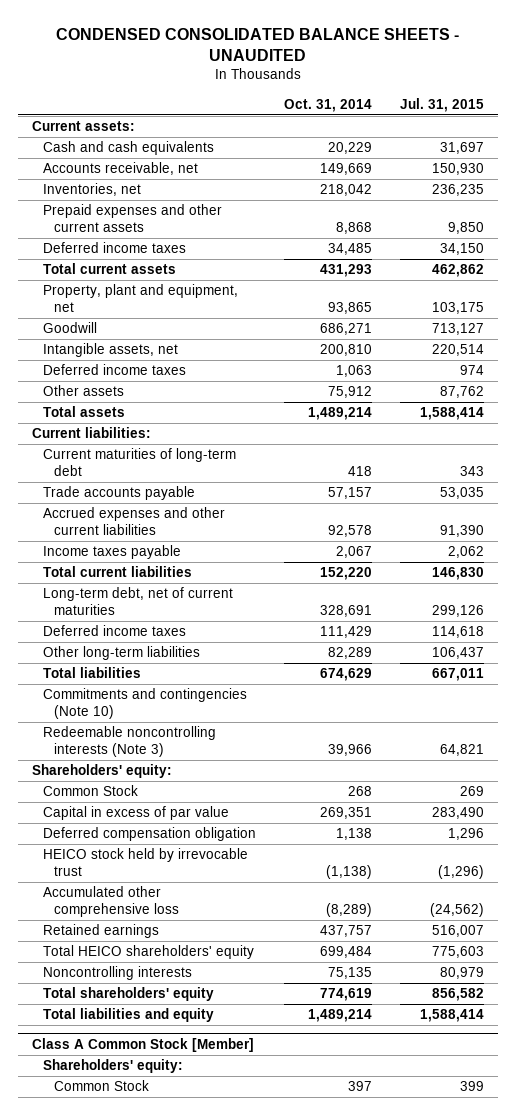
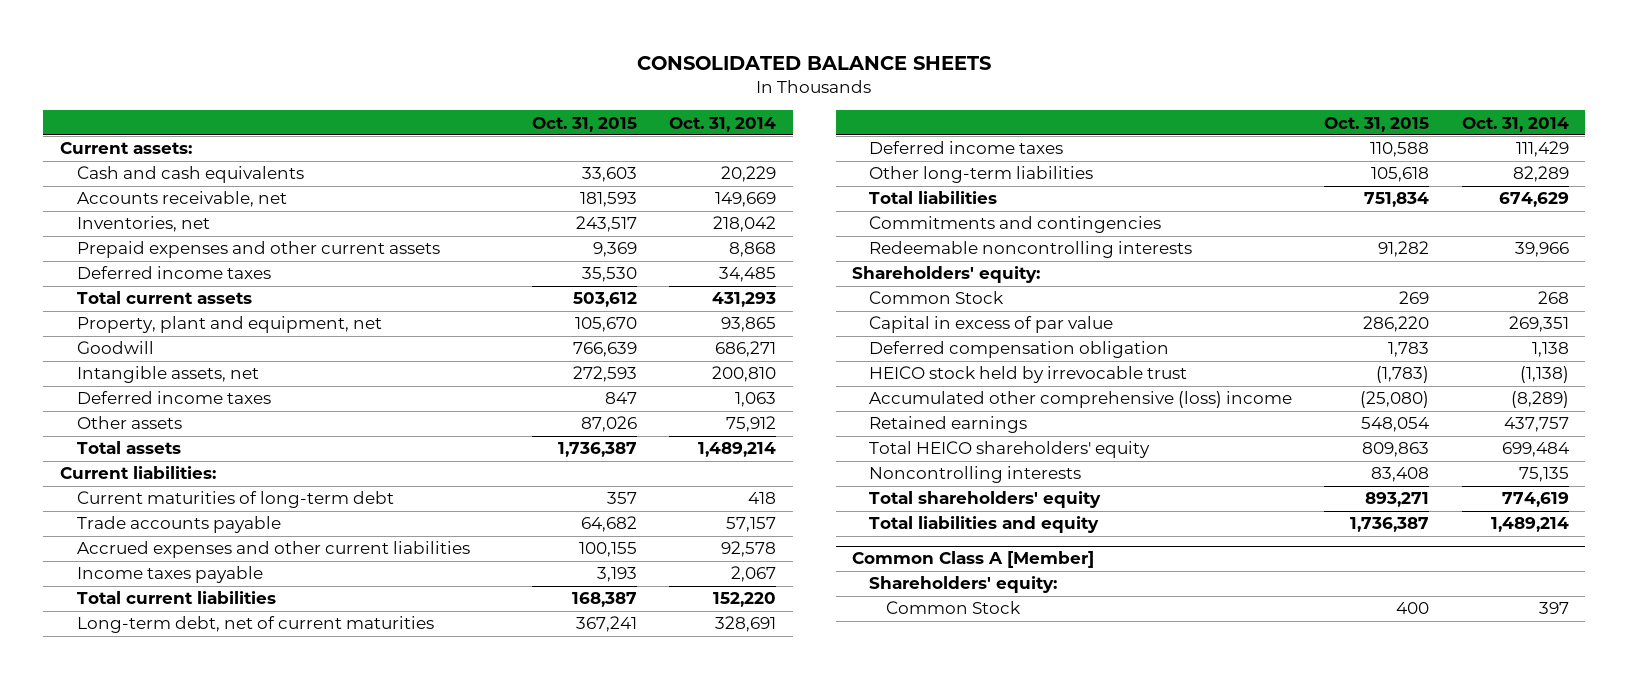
- CONDENSED CONSOLIDATED BALANCE SHEETS - UNAUDITED
+ CONSOLIDATED BALANCE SHEETS
- | Oct. 31, 2014 | Jul. 31, 2015
+ | Oct. 31, 2015 | Oct. 31, 2014
- Commitments and contingencies (Note 10)
- Redeemable noncontrolling interests (Note 3) | 39,966 | 64,821
+ Commitments and contingencies
+ Redeemable noncontrolling interests | 91,282 | 39,966
- Accumulated other comprehensive loss | (8,289) | (24,562)
+ Accumulated other comprehensive (loss) income | (25,080) | (8,289)
- Class A Common Stock [Member]
+ Common Class A [Member]

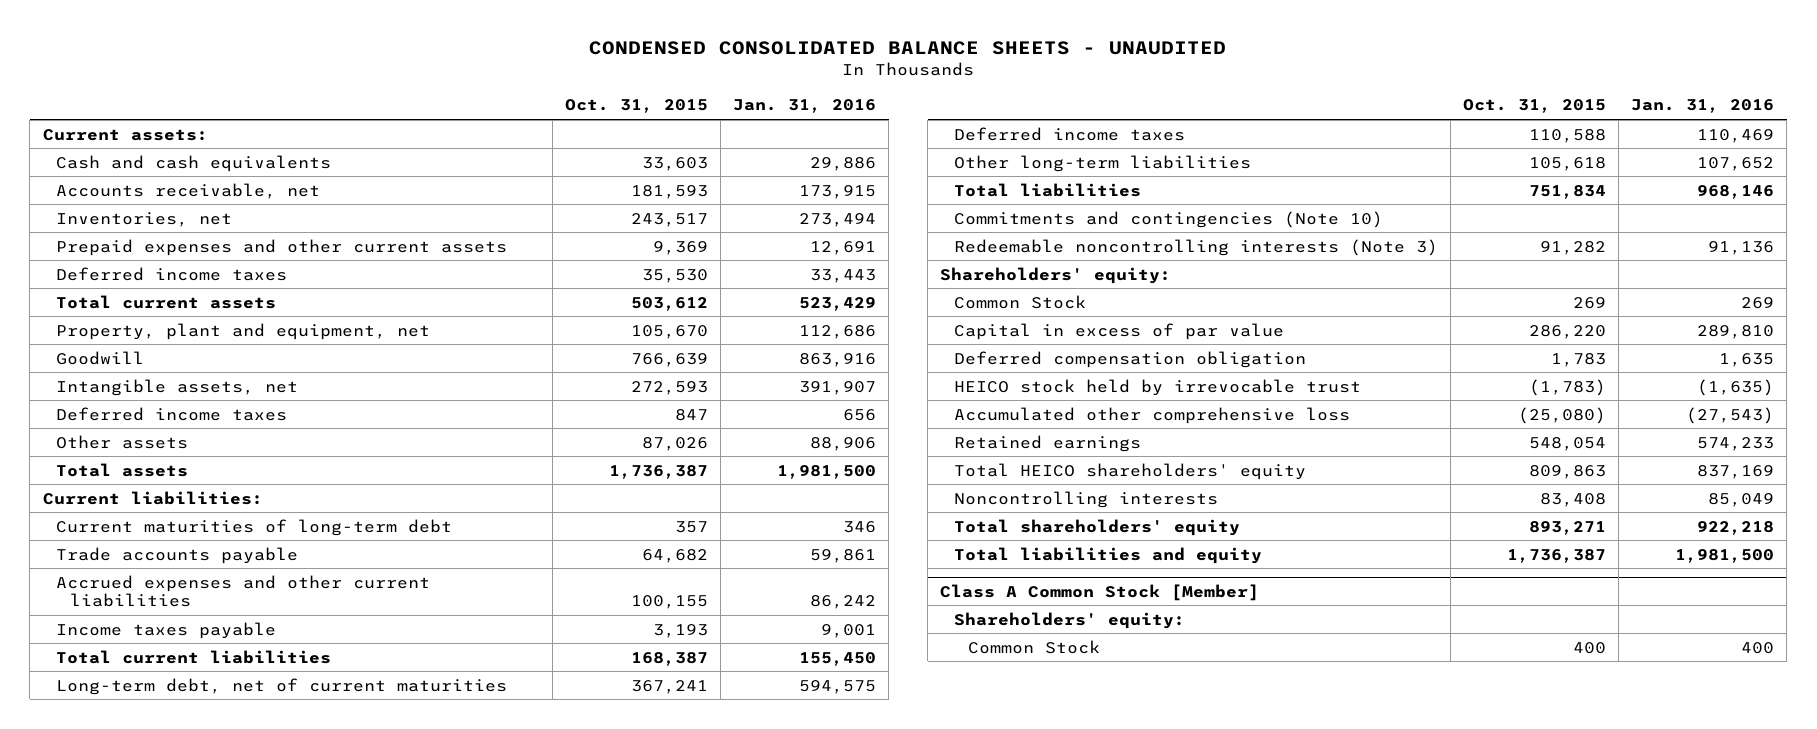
- CONSOLIDATED BALANCE SHEETS
+ CONDENSED CONSOLIDATED BALANCE SHEETS - UNAUDITED
- | Oct. 31, 2015 | Oct. 31, 2014
+ | Oct. 31, 2015 | Jan. 31, 2016
- Commitments and contingencies
- Redeemable noncontrolling interests | 91,282 | 39,966
+ Commitments and contingencies (Note 10)
+ Redeemable noncontrolling interests (Note 3) | 91,282 | 91,136
- Accumulated other comprehensive (loss) income | (25,080) | (8,289)
+ Accumulated other comprehensive loss | (25,080) | (27,543)
- Common Class A [Member]
+ Class A Common Stock [Member]

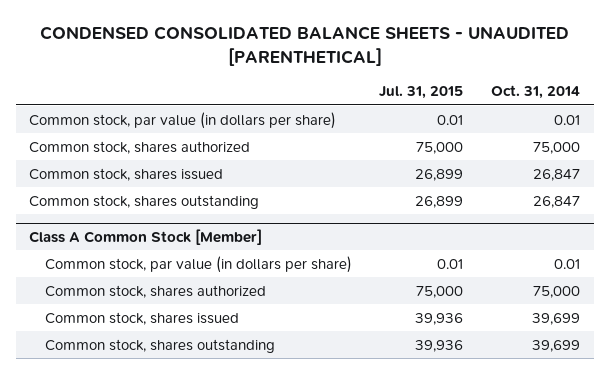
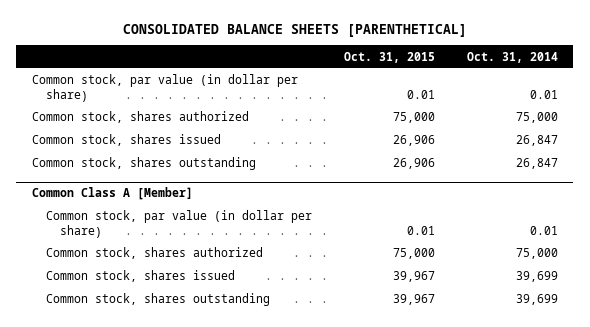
- CONDENSED CONSOLIDATED BALANCE SHEETS - UNAUDITED [PARENTHETICAL]
+ CONSOLIDATED BALANCE SHEETS [PARENTHETICAL]
- | Jul. 31, 2015 | Oct. 31, 2014
+ | Oct. 31, 2015 | Oct. 31, 2014
- Common stock, par value (in dollars per share) | 0.01 | 0.01
+ Common stock, par value (in dollar per share) | 0.01 | 0.01
- Class A Common Stock [Member]
- Common stock, par value (in dollars per share) | 0.01 | 0.01
+ Common Class A [Member]
+ Common stock, par value (in dollar per share) | 0.01 | 0.01

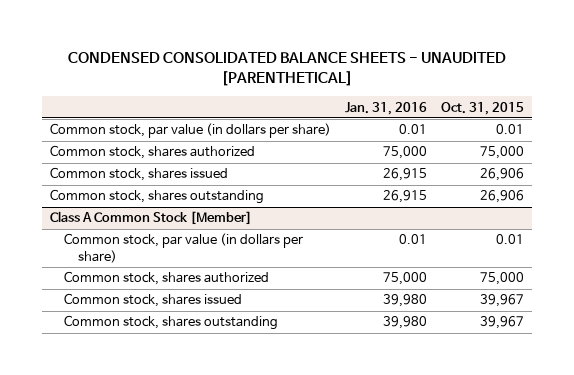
- CONSOLIDATED BALANCE SHEETS [PARENTHETICAL]
+ CONDENSED CONSOLIDATED BALANCE SHEETS - UNAUDITED [PARENTHETICAL]
- | Oct. 31, 2015 | Oct. 31, 2014
+ | Jan. 31, 2016 | Oct. 31, 2015
- Common stock, par value (in dollar per share) | 0.01 | 0.01
+ Common stock, par value (in dollars per share) | 0.01 | 0.01
- Common Class A [Member]
- Common stock, par value (in dollar per share) | 0.01 | 0.01
+ Class A Common Stock [Member]
+ Common stock, par value (in dollars per share) | 0.01 | 0.01

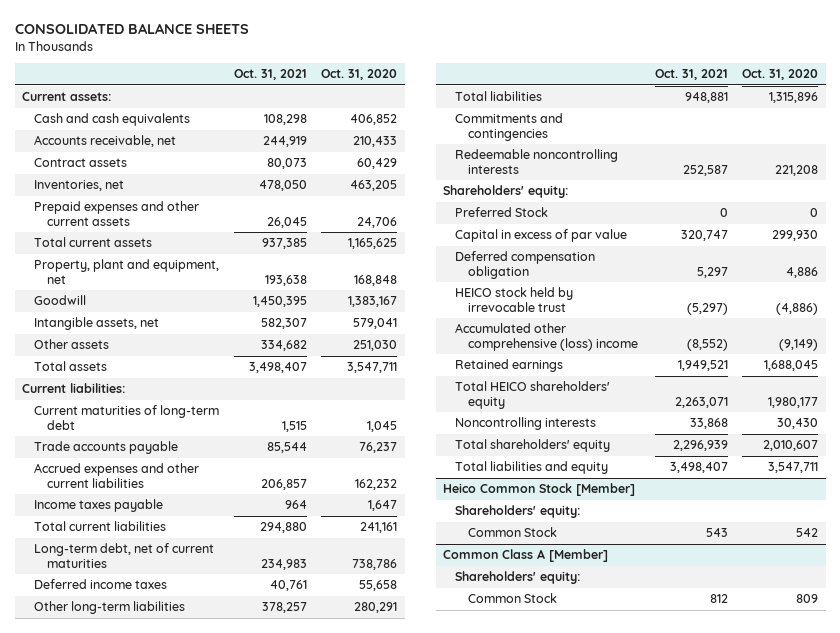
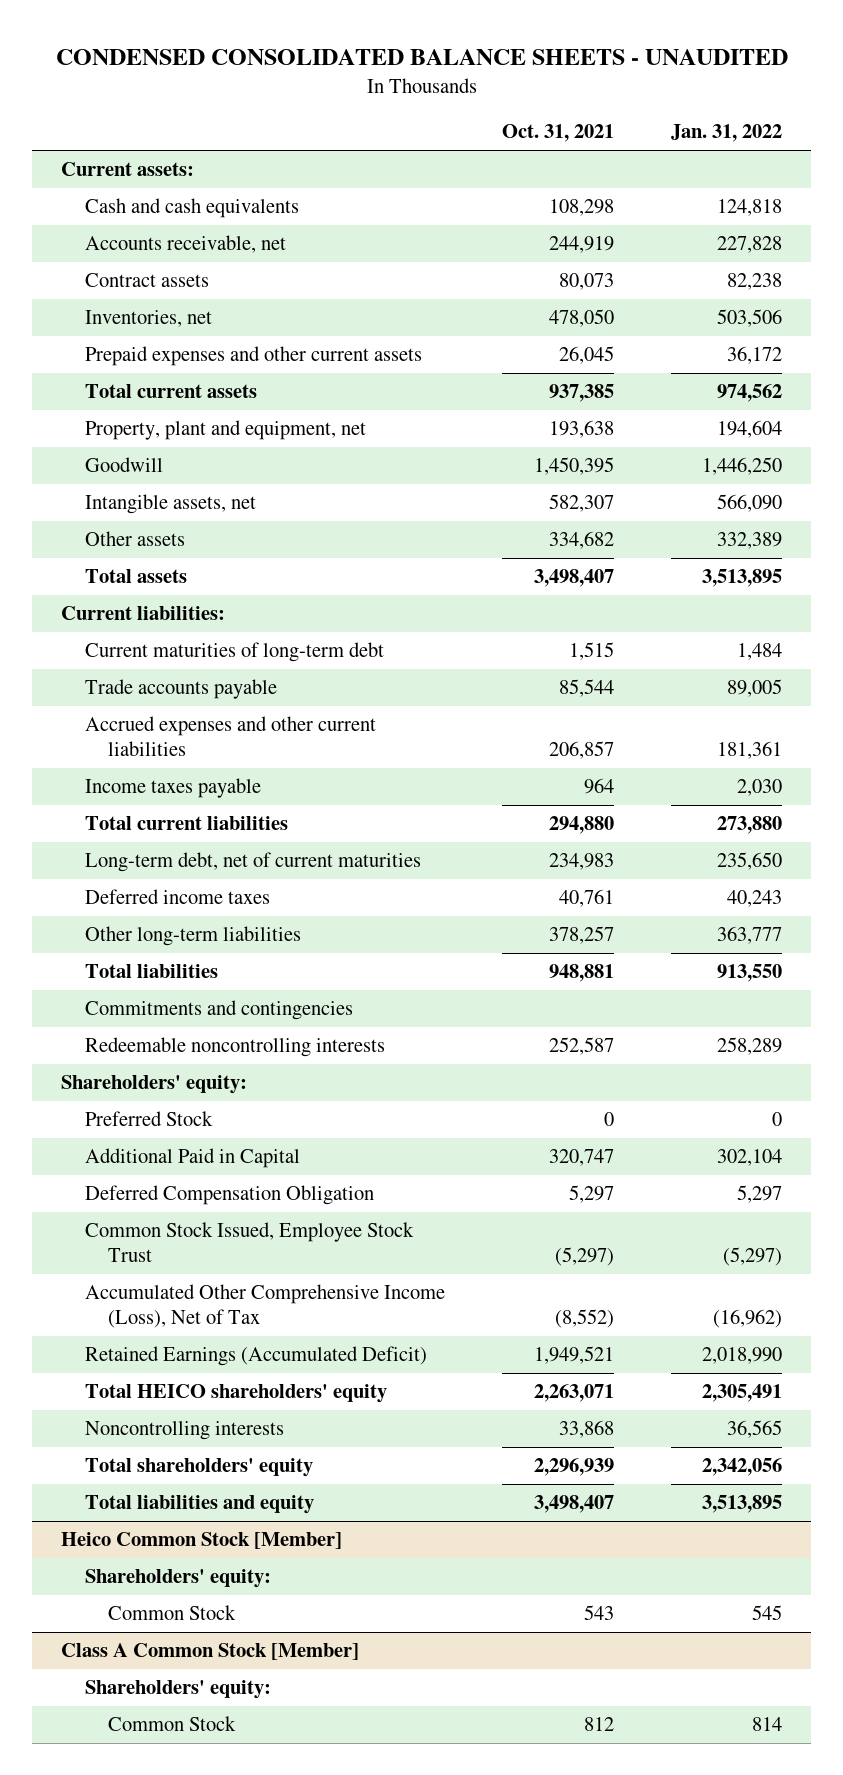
- CONSOLIDATED BALANCE SHEETS
+ CONDENSED CONSOLIDATED BALANCE SHEETS - UNAUDITED
- | Oct. 31, 2021 | Oct. 31, 2020
+ | Oct. 31, 2021 | Jan. 31, 2022
- Capital in excess of par value | 320,747 | 299,930
- Deferred compensation obligation | 5,297 | 4,886
- HEICO stock held by irrevocable trust | (5,297) | (4,886)
- Accumulated other comprehensive (loss) income | (8,552) | (9,149)
- Retained earnings | 1,949,521 | 1,688,045
+ Additional Paid in Capital | 320,747 | 302,104
+ Deferred Compensation Obligation | 5,297 | 5,297
+ Common Stock Issued, Employee Stock Trust | (5,297) | (5,297)
+ Accumulated Other Comprehensive Income (Loss), Net of Tax | (8,552) | (16,962)
+ Retained Earnings (Accumulated Deficit) | 1,949,521 | 2,018,990
- Common Class A [Member]
+ Class A Common Stock [Member]

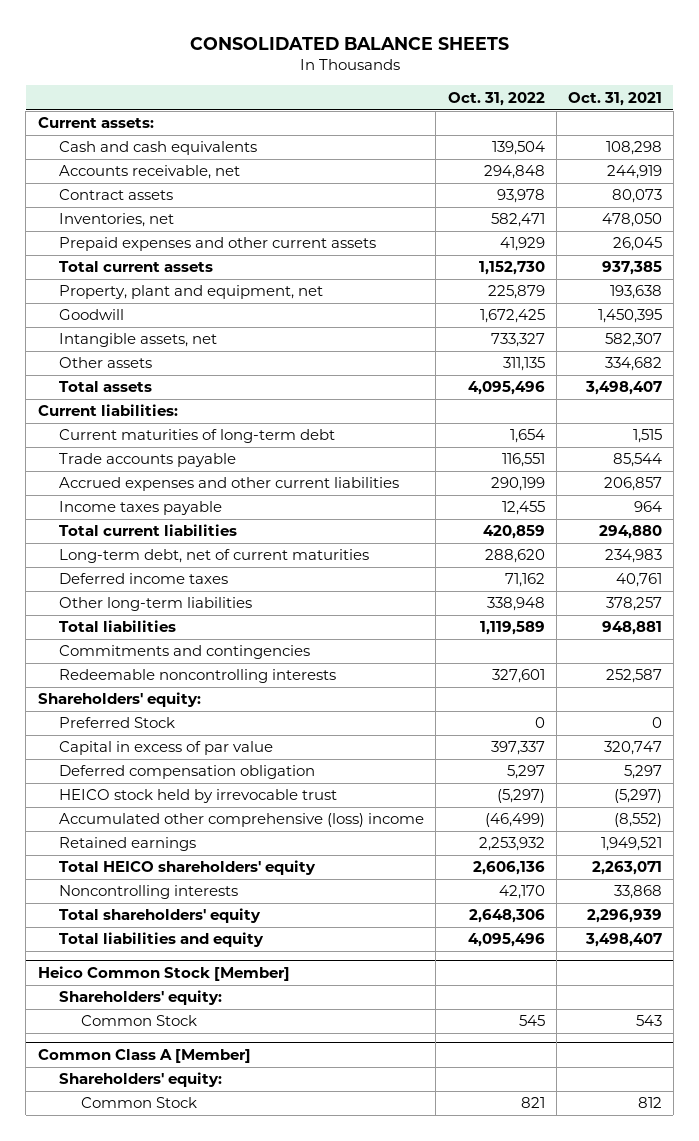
- CONDENSED CONSOLIDATED BALANCE SHEETS - UNAUDITED
+ CONSOLIDATED BALANCE SHEETS
- | Oct. 31, 2021 | Jan. 31, 2022
+ | Oct. 31, 2022 | Oct. 31, 2021
- Additional Paid in Capital | 320,747 | 302,104
- Deferred Compensation Obligation | 5,297 | 5,297
- Common Stock Issued, Employee Stock Trust | (5,297) | (5,297)
- Accumulated Other Comprehensive Income (Loss), Net of Tax | (8,552) | (16,962)
- Retained Earnings (Accumulated Deficit) | 1,949,521 | 2,018,990
+ Capital in excess of par value | 397,337 | 320,747
+ Deferred compensation obligation | 5,297 | 5,297
+ HEICO stock held by irrevocable trust | (5,297) | (5,297)
+ Accumulated other comprehensive (loss) income | (46,499) | (8,552)
+ Retained earnings | 2,253,932 | 1,949,521
- Class A Common Stock [Member]
+ Common Class A [Member]

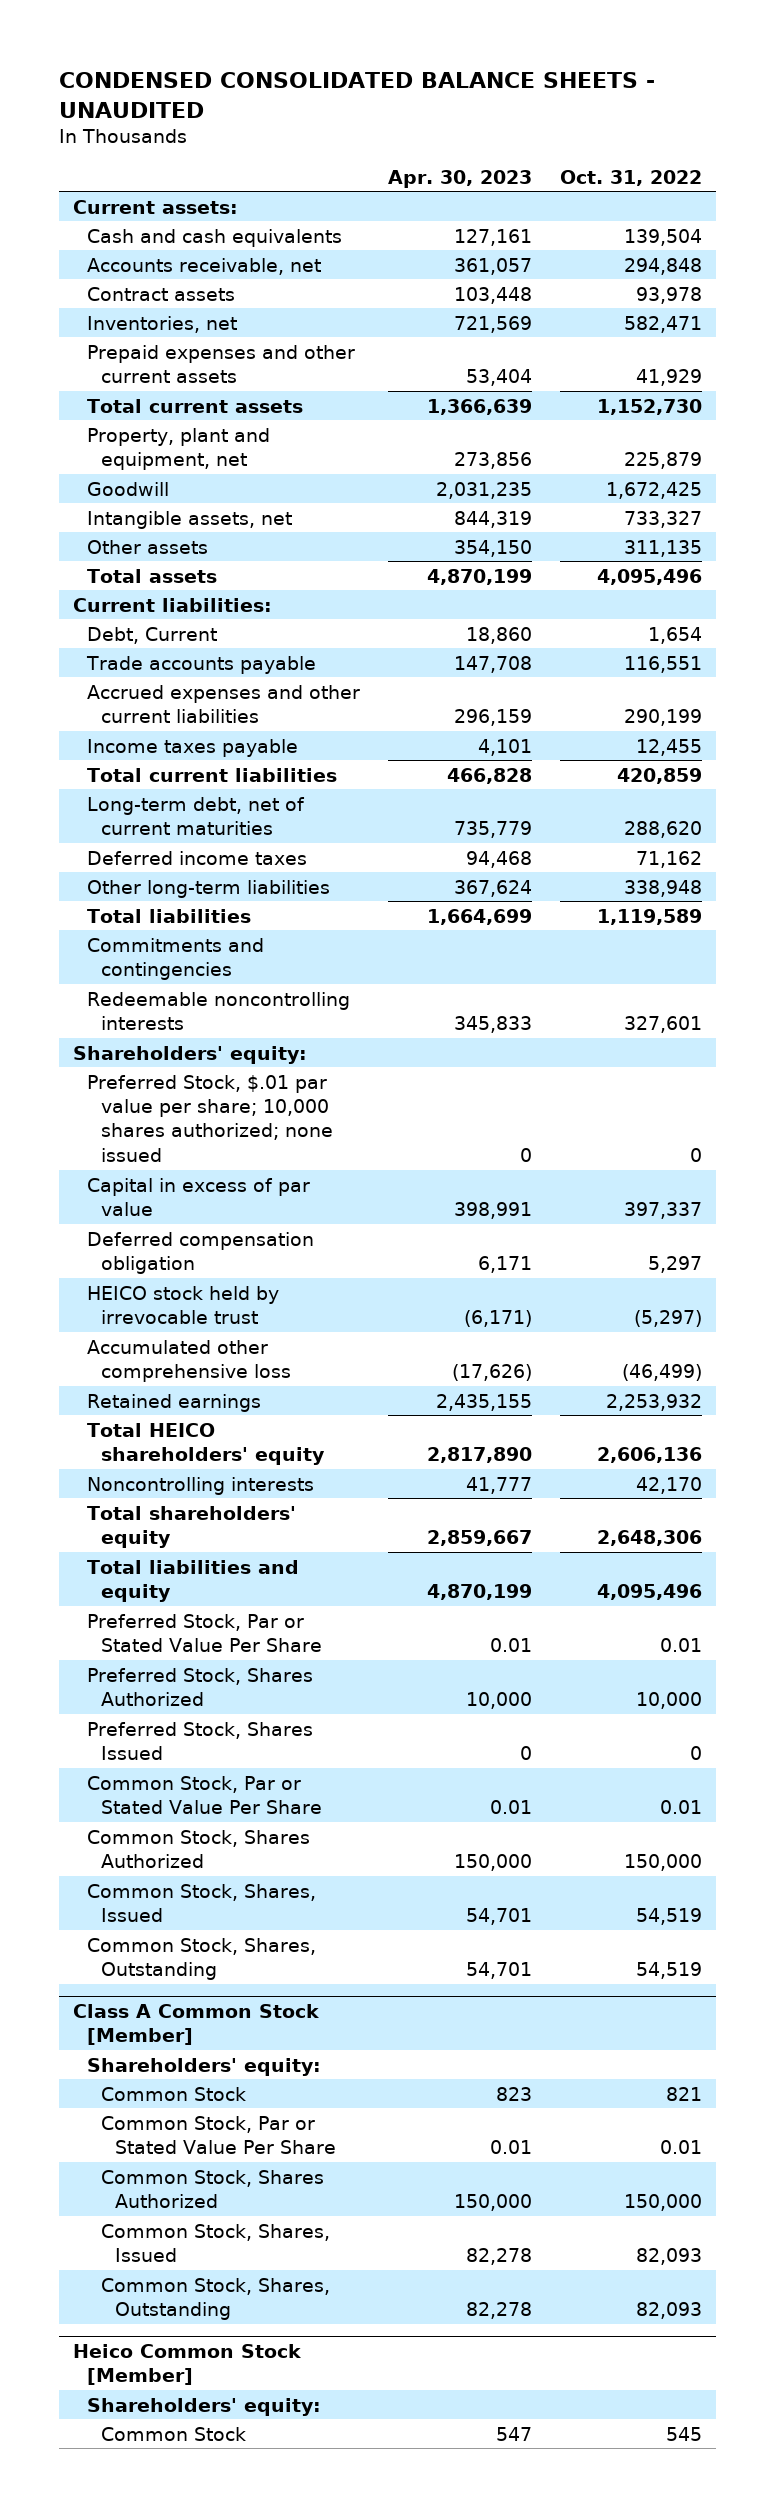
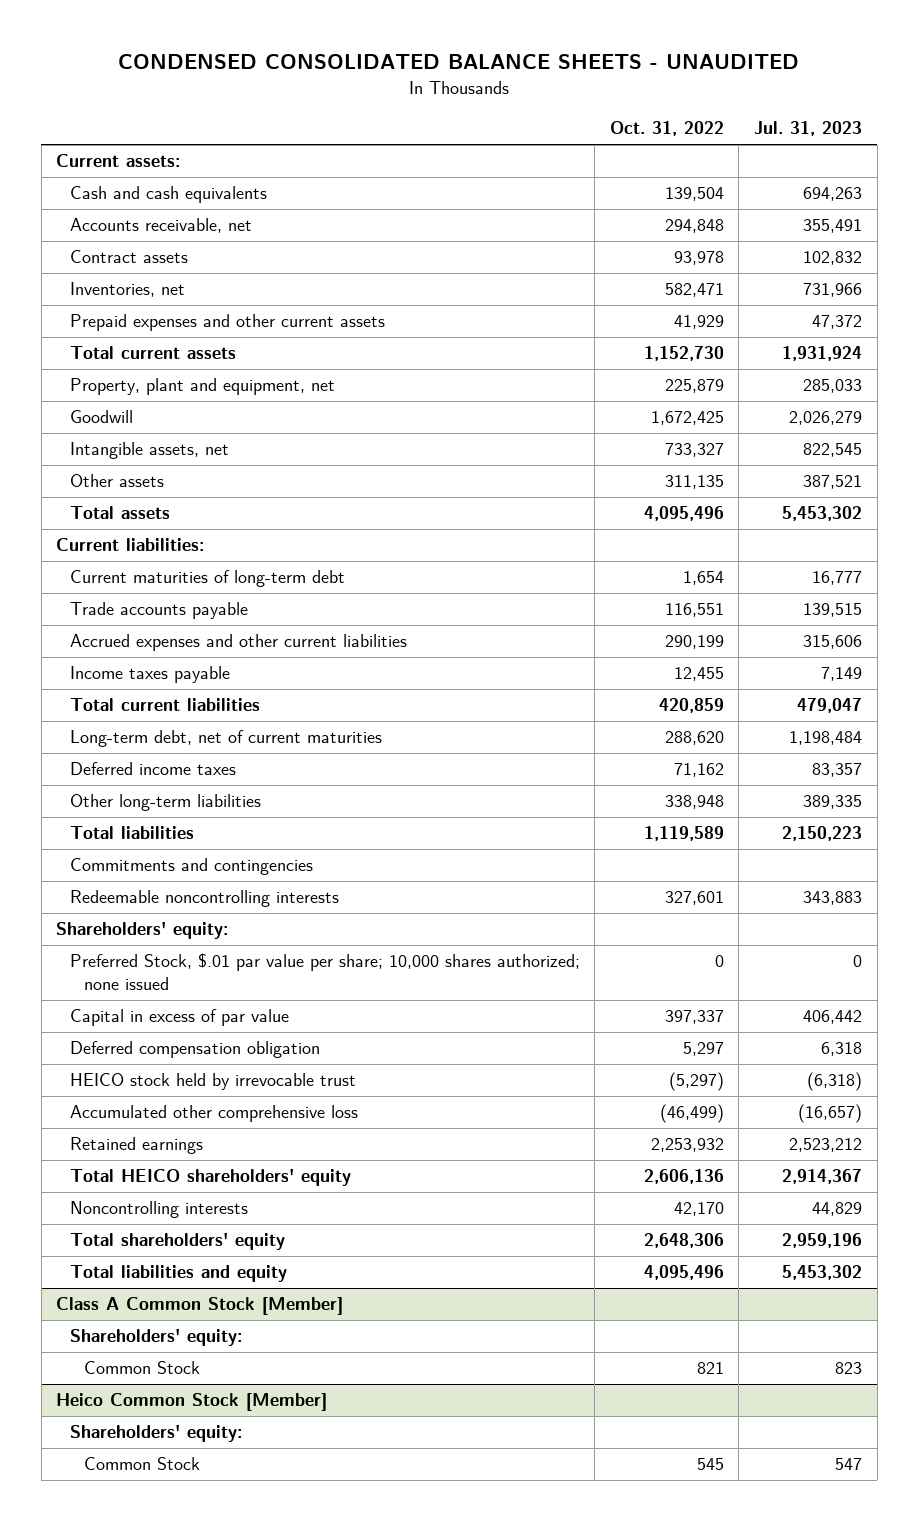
- | Apr. 30, 2023 | Oct. 31, 2022
+ | Oct. 31, 2022 | Jul. 31, 2023
- Debt, Current | 18,860 | 1,654
+ Current maturities of long-term debt | 1,654 | 16,777
- Preferred Stock, Par or Stated Value Per Share | 0.01 | 0.01
- Preferred Stock, Shares Authorized | 10,000 | 10,000
- Preferred Stock, Shares Issued | 0 | 0
- Common Stock, Par or Stated Value Per Share | 0.01 | 0.01
- Common Stock, Shares Authorized | 150,000 | 150,000
- Common Stock, Shares, Issued | 54,701 | 54,519
- Common Stock, Shares, Outstanding | 54,701 | 54,519
@ Class A Common Stock [Member]
- Common Stock, Par or Stated Value Per Share | 0.01 | 0.01
- Common Stock, Shares Authorized | 150,000 | 150,000
- Common Stock, Shares, Issued | 82,278 | 82,093
- Common Stock, Shares, Outstanding | 82,278 | 82,093

